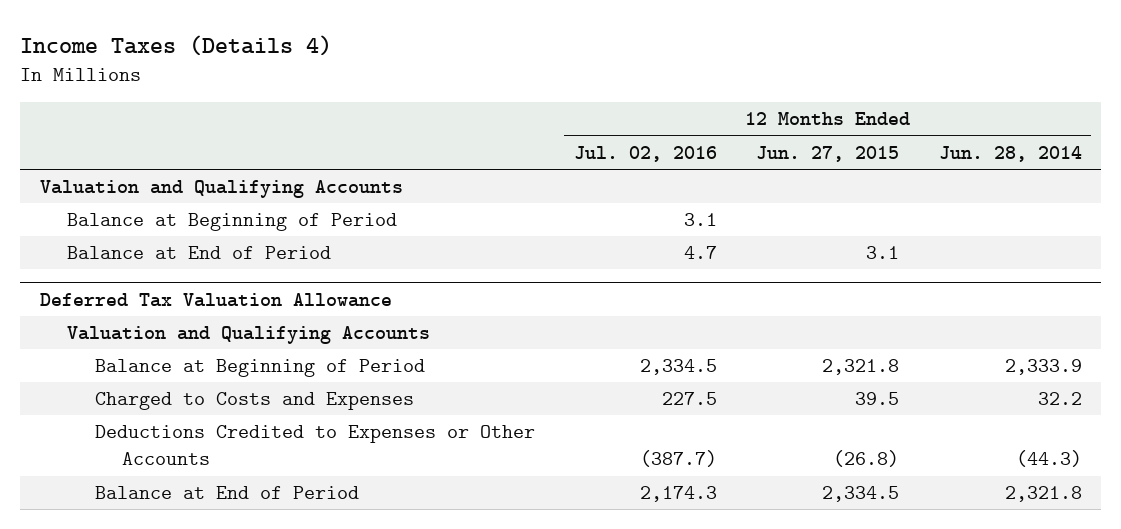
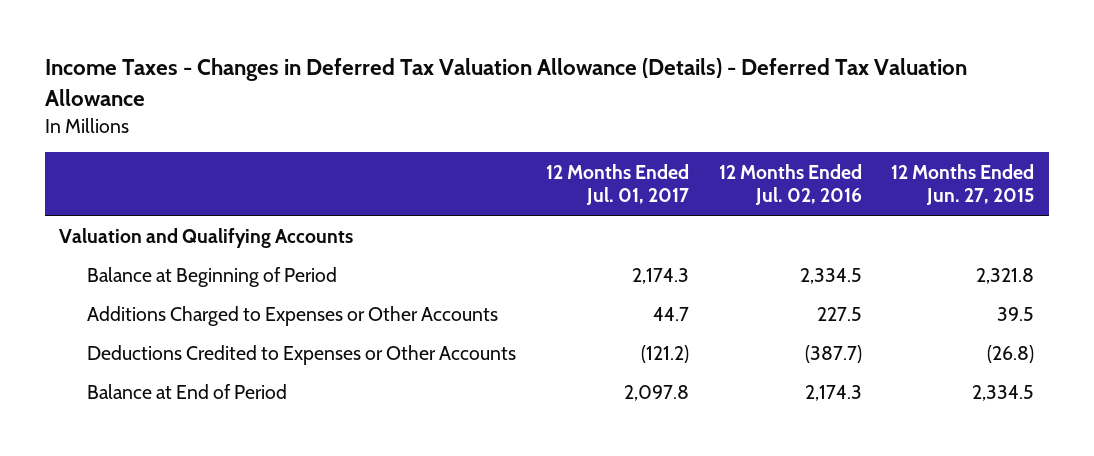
- Income Taxes (Details 4)
+ Income Taxes - Changes in Deferred Tax Valuation Allowance (Details) - Deferred Tax Valuation Allowance
- | 12 Months Ended Jul. 02, 2016 | 12 Months Ended Jun. 27, 2015 | 12 Months Ended Jun. 28, 2014
+ | 12 Months Ended Jul. 01, 2017 | 12 Months Ended Jul. 02, 2016 | 12 Months Ended Jun. 27, 2015
- Balance at Beginning of Period | 3.1 | |
- Balance at End of Period | 4.7 | 3.1 |
- Deferred Tax Valuation Allowance
- Valuation and Qualifying Accounts
- Charged to Costs and Expenses | 227.5 | 39.5 | 32.2
+ Additions Charged to Expenses or Other Accounts | 44.7 | 227.5 | 39.5

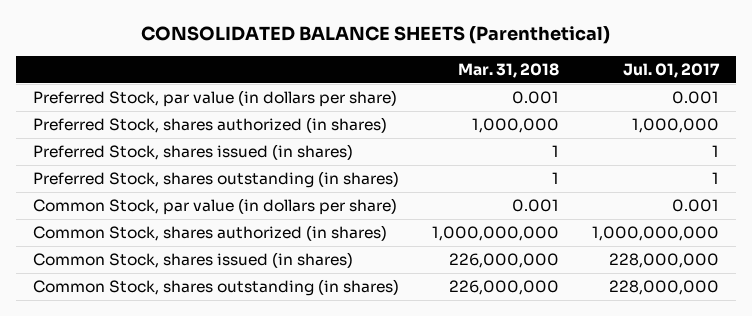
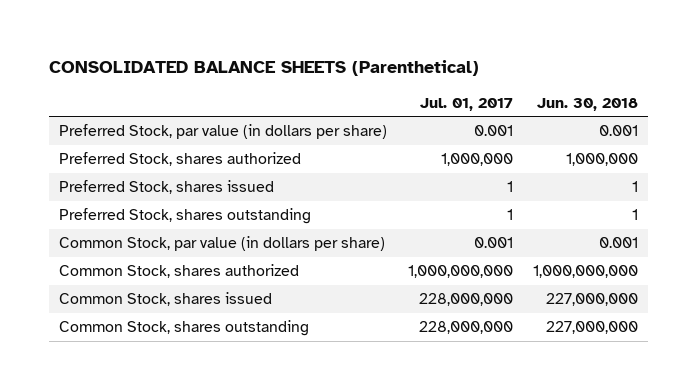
- | Mar. 31, 2018 | Jul. 01, 2017
+ | Jul. 01, 2017 | Jun. 30, 2018
- Preferred Stock, shares authorized (in shares) | 1,000,000 | 1,000,000
- Preferred Stock, shares issued (in shares) | 1 | 1
- Preferred Stock, shares outstanding (in shares) | 1 | 1
+ Preferred Stock, shares authorized | 1,000,000 | 1,000,000
+ Preferred Stock, shares issued | 1 | 1
+ Preferred Stock, shares outstanding | 1 | 1
- Common Stock, shares authorized (in shares) | 1,000,000,000 | 1,000,000,000
- Common Stock, shares issued (in shares) | 226,000,000 | 228,000,000
- Common Stock, shares outstanding (in shares) | 226,000,000 | 228,000,000
+ Common Stock, shares authorized | 1,000,000,000 | 1,000,000,000
+ Common Stock, shares issued | 228,000,000 | 227,000,000
+ Common Stock, shares outstanding | 228,000,000 | 227,000,000

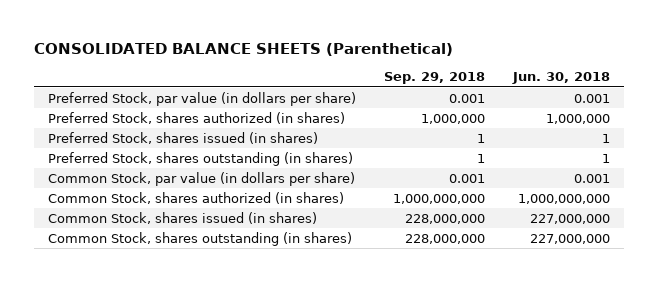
- | Jul. 01, 2017 | Jun. 30, 2018
+ | Sep. 29, 2018 | Jun. 30, 2018
- Preferred Stock, shares authorized | 1,000,000 | 1,000,000
- Preferred Stock, shares issued | 1 | 1
- Preferred Stock, shares outstanding | 1 | 1
+ Preferred Stock, shares authorized (in shares) | 1,000,000 | 1,000,000
+ Preferred Stock, shares issued (in shares) | 1 | 1
+ Preferred Stock, shares outstanding (in shares) | 1 | 1
- Common Stock, shares authorized | 1,000,000,000 | 1,000,000,000
- Common Stock, shares issued | 228,000,000 | 227,000,000
- Common Stock, shares outstanding | 228,000,000 | 227,000,000
+ Common Stock, shares authorized (in shares) | 1,000,000,000 | 1,000,000,000
+ Common Stock, shares issued (in shares) | 228,000,000 | 227,000,000
+ Common Stock, shares outstanding (in shares) | 228,000,000 | 227,000,000

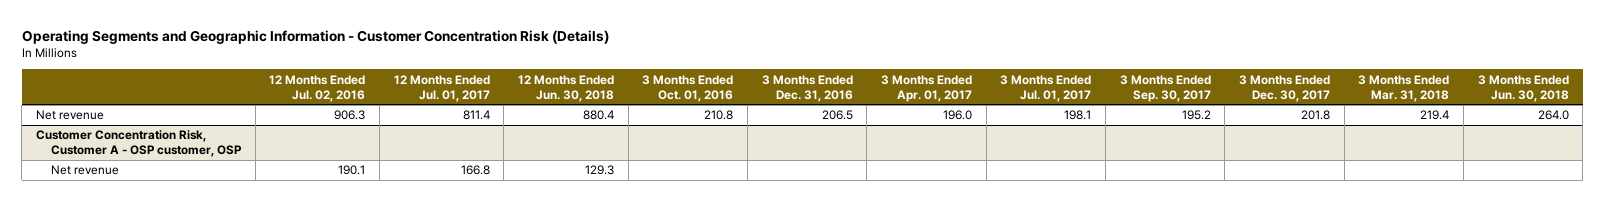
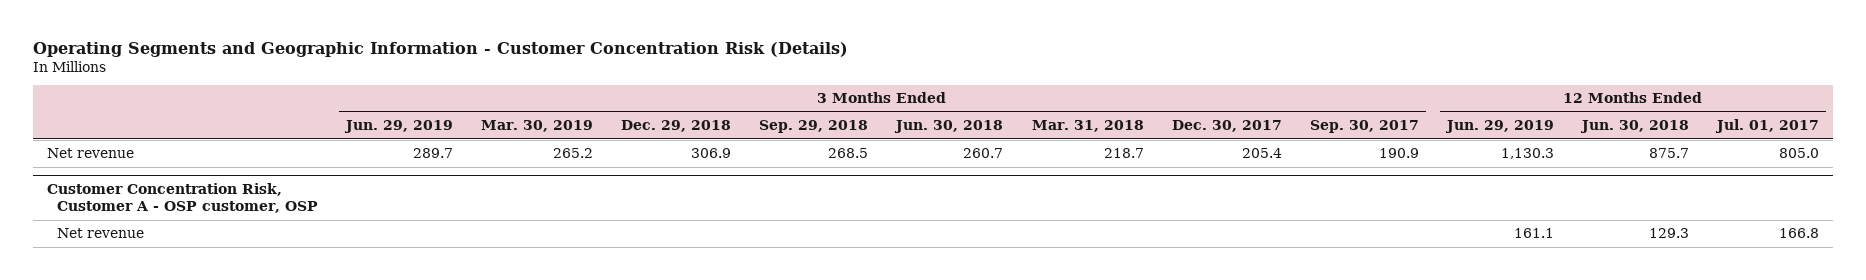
- | 12 Months Ended Jul. 02, 2016 | 12 Months Ended Jul. 01, 2017 | 12 Months Ended Jun. 30, 2018 | 3 Months Ended Oct. 01, 2016 | 3 Months Ended Dec. 31, 2016 | 3 Months Ended Apr. 01, 2017 | 3 Months Ended Jul. 01, 2017 | 3 Months Ended Sep. 30, 2017 | 3 Months Ended Dec. 30, 2017 | 3 Months Ended Mar. 31, 2018 | 3 Months Ended Jun. 30, 2018
+ | 3 Months Ended Jun. 29, 2019 | 3 Months Ended Mar. 30, 2019 | 3 Months Ended Dec. 29, 2018 | 3 Months Ended Sep. 29, 2018 | 3 Months Ended Jun. 30, 2018 | 3 Months Ended Mar. 31, 2018 | 3 Months Ended Dec. 30, 2017 | 3 Months Ended Sep. 30, 2017 | 12 Months Ended Jun. 29, 2019 | 12 Months Ended Jun. 30, 2018 | 12 Months Ended Jul. 01, 2017
- Net revenue | 906.3 | 811.4 | 880.4 | 210.8 | 206.5 | 196.0 | 198.1 | 195.2 | 201.8 | 219.4 | 264.0
+ Net revenue | 289.7 | 265.2 | 306.9 | 268.5 | 260.7 | 218.7 | 205.4 | 190.9 | 1,130.3 | 875.7 | 805.0

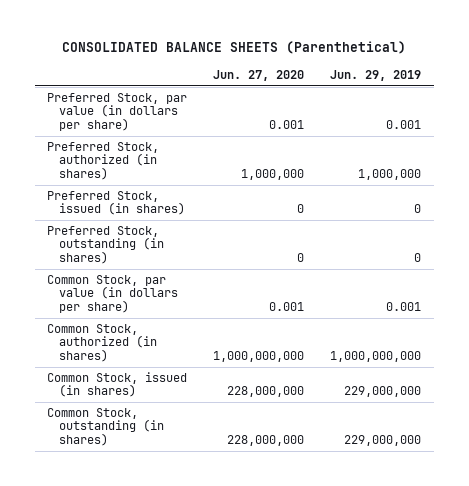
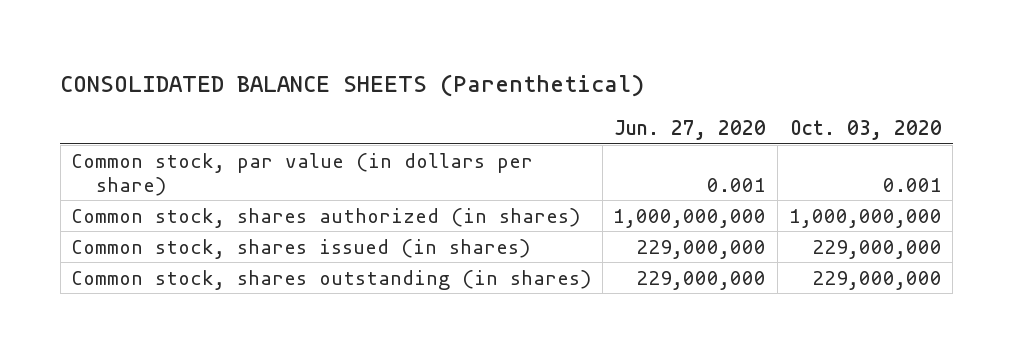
- | Jun. 27, 2020 | Jun. 29, 2019
+ | Jun. 27, 2020 | Oct. 03, 2020
- Preferred Stock, par value (in dollars per share) | 0.001 | 0.001
- Preferred Stock, authorized (in shares) | 1,000,000 | 1,000,000
- Preferred Stock, issued (in shares) | 0 | 0
- Preferred Stock, outstanding (in shares) | 0 | 0
- Common Stock, par value (in dollars per share) | 0.001 | 0.001
- Common Stock, authorized (in shares) | 1,000,000,000 | 1,000,000,000
- Common Stock, issued (in shares) | 228,000,000 | 229,000,000
- Common Stock, outstanding (in shares) | 228,000,000 | 229,000,000
+ Common stock, par value (in dollars per share) | 0.001 | 0.001
+ Common stock, shares authorized (in shares) | 1,000,000,000 | 1,000,000,000
+ Common stock, shares issued (in shares) | 229,000,000 | 229,000,000
+ Common stock, shares outstanding (in shares) | 229,000,000 | 229,000,000

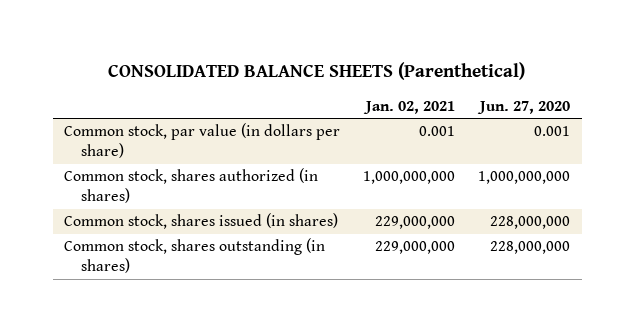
- | Jun. 27, 2020 | Oct. 03, 2020
+ | Jan. 02, 2021 | Jun. 27, 2020
- Common stock, shares issued (in shares) | 229,000,000 | 229,000,000
- Common stock, shares outstanding (in shares) | 229,000,000 | 229,000,000
+ Common stock, shares issued (in shares) | 229,000,000 | 228,000,000
+ Common stock, shares outstanding (in shares) | 229,000,000 | 228,000,000

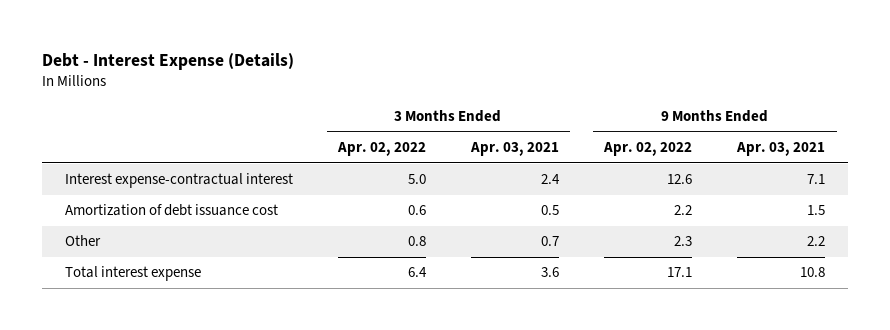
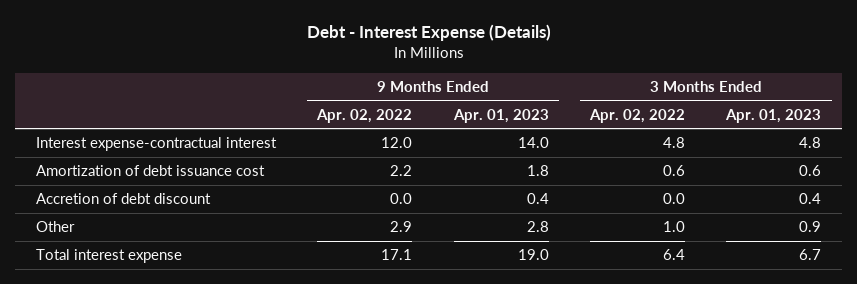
- | 3 Months Ended Apr. 02, 2022 | 3 Months Ended Apr. 03, 2021 | 9 Months Ended Apr. 02, 2022 | 9 Months Ended Apr. 03, 2021
+ | 9 Months Ended Apr. 02, 2022 | 9 Months Ended Apr. 01, 2023 | 3 Months Ended Apr. 02, 2022 | 3 Months Ended Apr. 01, 2023
- Interest expense-contractual interest | 5.0 | 2.4 | 12.6 | 7.1
+ Interest expense-contractual interest | 12.0 | 14.0 | 4.8 | 4.8
- Other | 0.8 | 0.7 | 2.3 | 2.2
+ Accretion of debt discount | 0.0 | 0.4 | 0.0 | 0.4
+ Other | 2.9 | 2.8 | 1.0 | 0.9

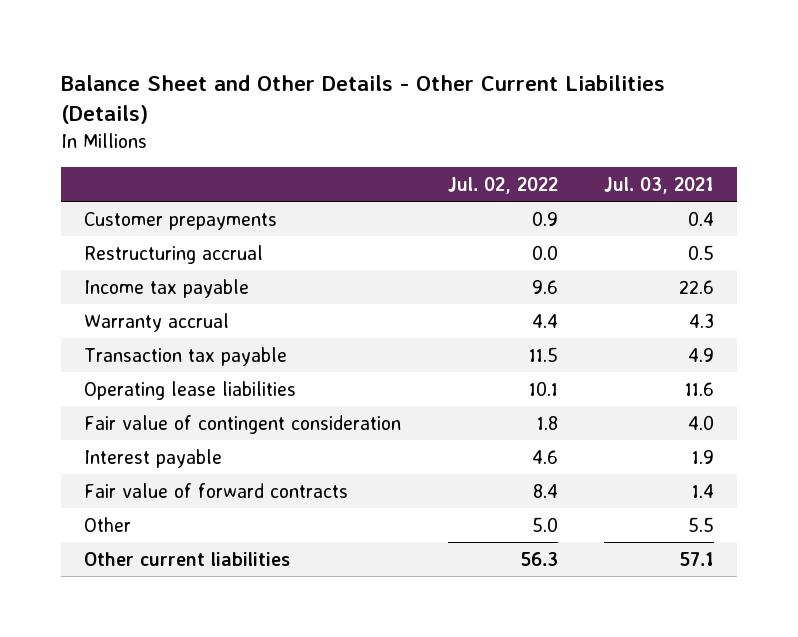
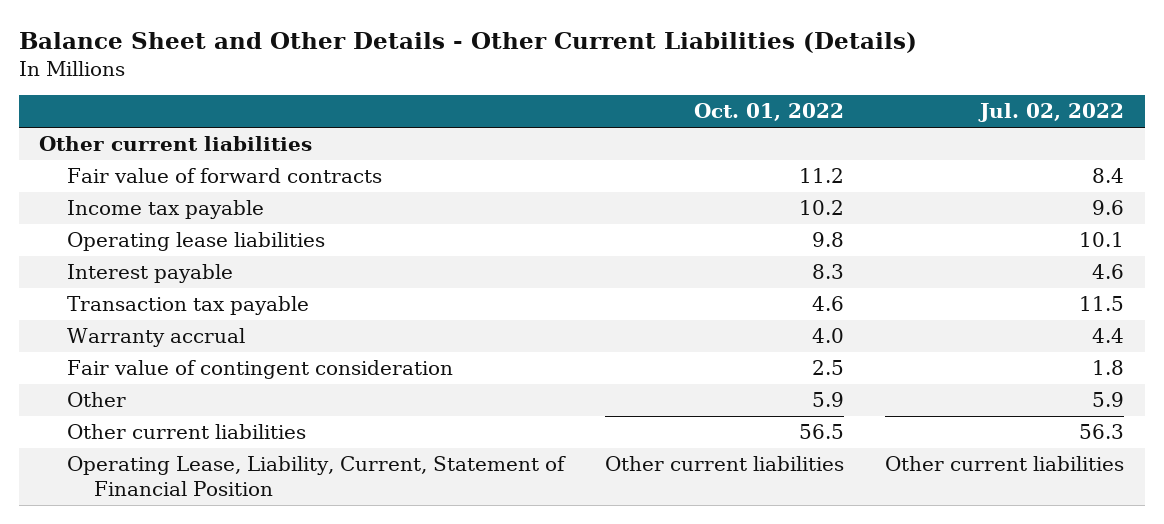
- | Jul. 02, 2022 | Jul. 03, 2021
+ | Oct. 01, 2022 | Jul. 02, 2022
- Customer prepayments | 0.9 | 0.4
- Restructuring accrual | 0.0 | 0.5
+ Other current liabilities
moved up: Fair value of forward contracts | 11.2 | 8.4
- Other | 5.0 | 5.5
moved down: Transaction tax payable | 4.6 | 11.5
moved down: Warranty accrual | 4.0 | 4.4
moved down: Fair value of contingent consideration | 2.5 | 1.8
+ Other | 5.9 | 5.9
+ Operating Lease, Liability, Current, Statement of Financial Position | Other current liabilities | Other current liabilities

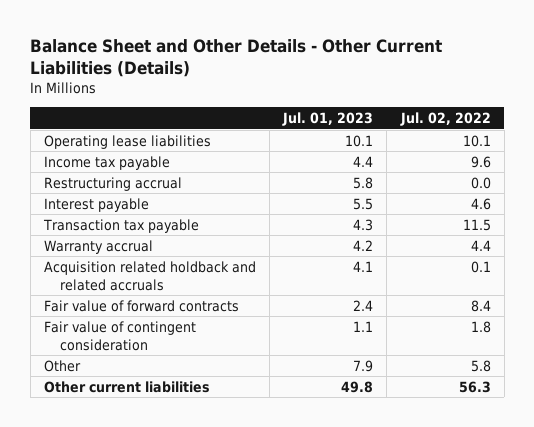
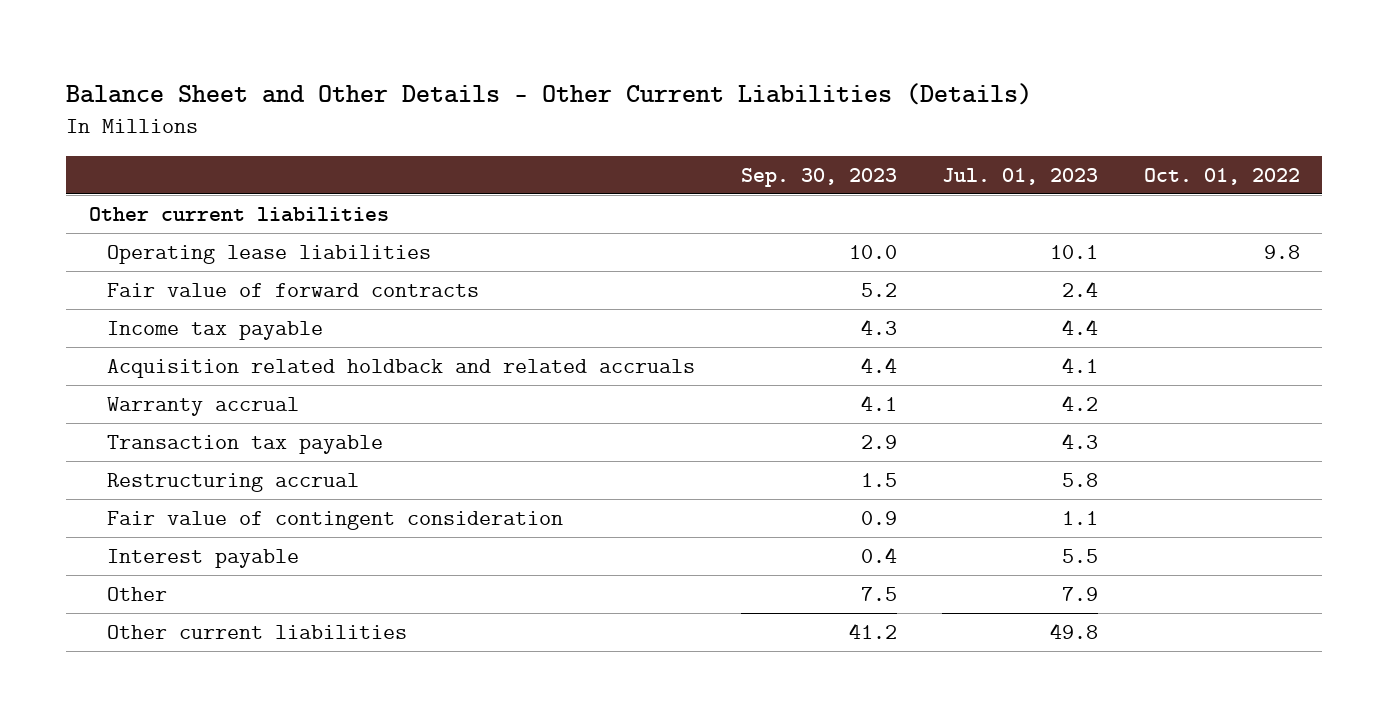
- | Jul. 01, 2023 | Jul. 02, 2022
+ | Sep. 30, 2023 | Jul. 01, 2023 | Oct. 01, 2022
+ Other current liabilities
moved up: Fair value of forward contracts | 5.2 | 2.4 |
moved down: Warranty accrual | 4.1 | 4.2 |
moved down: Transaction tax payable | 2.9 | 4.3 |
moved down: Restructuring accrual | 1.5 | 5.8 |
moved down: Interest payable | 0.4 | 5.5 |

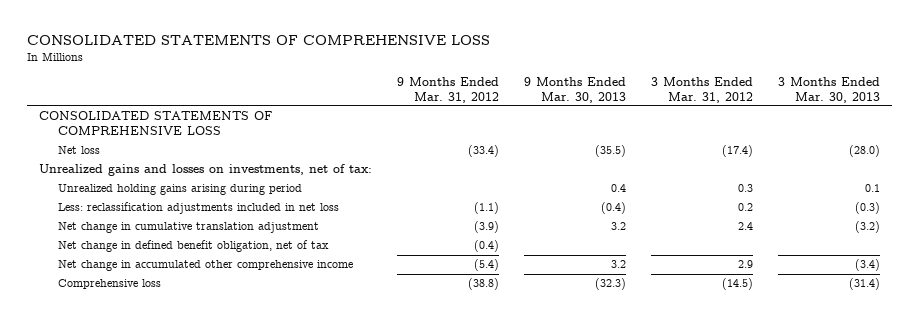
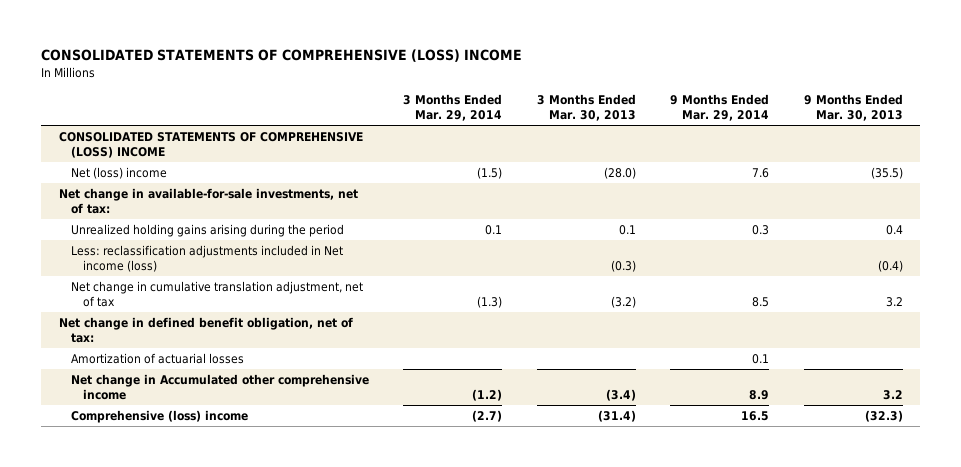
- CONSOLIDATED STATEMENTS OF COMPREHENSIVE LOSS
+ CONSOLIDATED STATEMENTS OF COMPREHENSIVE (LOSS) INCOME
- | 9 Months Ended Mar. 31, 2012 | 9 Months Ended Mar. 30, 2013 | 3 Months Ended Mar. 31, 2012 | 3 Months Ended Mar. 30, 2013
+ | 3 Months Ended Mar. 29, 2014 | 3 Months Ended Mar. 30, 2013 | 9 Months Ended Mar. 29, 2014 | 9 Months Ended Mar. 30, 2013
- CONSOLIDATED STATEMENTS OF COMPREHENSIVE LOSS
- Net loss | (33.4) | (35.5) | (17.4) | (28.0)
- Unrealized gains and losses on investments, net of tax:
- Unrealized holding gains arising during period | | 0.4 | 0.3 | 0.1
- Less: reclassification adjustments included in net loss | (1.1) | (0.4) | 0.2 | (0.3)
- Net change in cumulative translation adjustment | (3.9) | 3.2 | 2.4 | (3.2)
- Net change in defined benefit obligation, net of tax | (0.4) | | |
- Net change in accumulated other comprehensive income | (5.4) | 3.2 | 2.9 | (3.4)
- Comprehensive loss | (38.8) | (32.3) | (14.5) | (31.4)
+ CONSOLIDATED STATEMENTS OF COMPREHENSIVE (LOSS) INCOME
+ Net (loss) income | (1.5) | (28.0) | 7.6 | (35.5)
+ Net change in available-for-sale investments, net of tax:
+ Unrealized holding gains arising during the period | 0.1 | 0.1 | 0.3 | 0.4
+ Less: reclassification adjustments included in Net income (loss) | | (0.3) | | (0.4)
+ Net change in cumulative translation adjustment, net of tax | (1.3) | (3.2) | 8.5 | 3.2
+ Net change in defined benefit obligation, net of tax:
+ Amortization of actuarial losses | | | 0.1 |
+ Net change in Accumulated other comprehensive income | (1.2) | (3.4) | 8.9 | 3.2
+ Comprehensive (loss) income | (2.7) | (31.4) | 16.5 | (32.3)

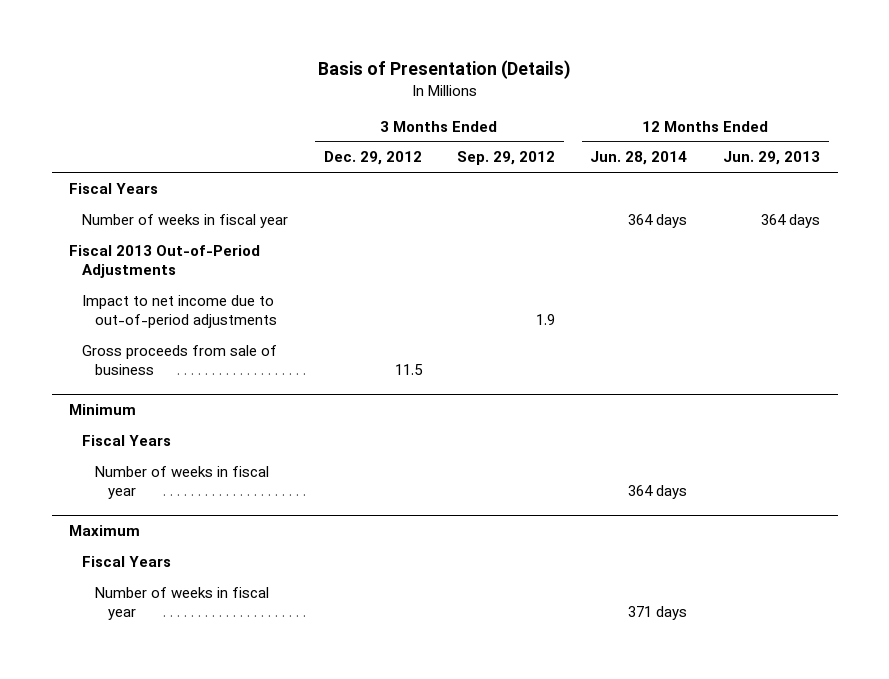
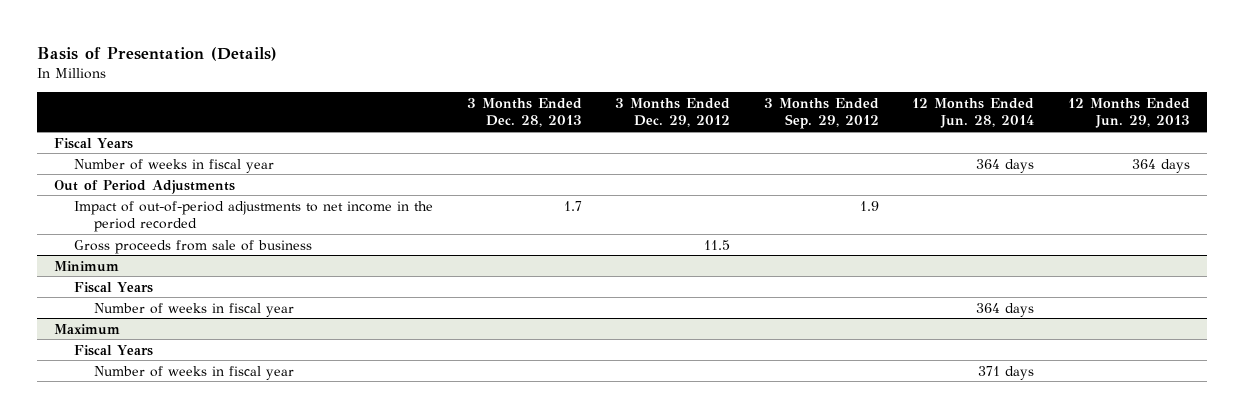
- | 3 Months Ended Dec. 29, 2012 | 3 Months Ended Sep. 29, 2012 | 12 Months Ended Jun. 28, 2014 | 12 Months Ended Jun. 29, 2013
+ | 3 Months Ended Dec. 28, 2013 | 3 Months Ended Dec. 29, 2012 | 3 Months Ended Sep. 29, 2012 | 12 Months Ended Jun. 28, 2014 | 12 Months Ended Jun. 29, 2013
- Fiscal 2013 Out-of-Period Adjustments
- Impact to net income due to out-of-period adjustments | | 1.9 | |
+ Out of Period Adjustments
+ Impact of out-of-period adjustments to net income in the period recorded | 1.7 | | 1.9 | |

